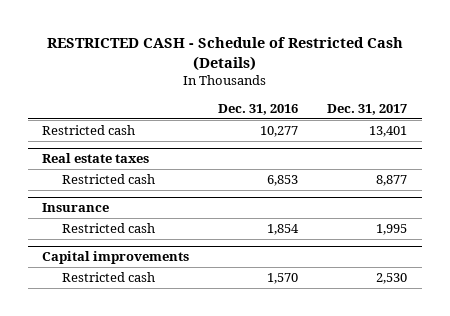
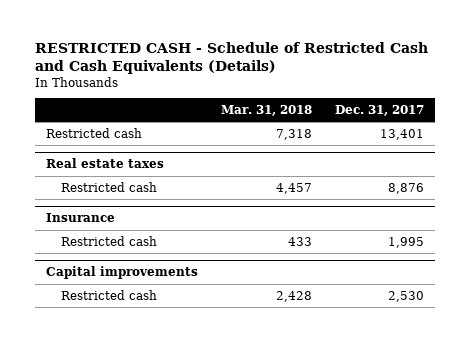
- RESTRICTED CASH - Schedule of Restricted Cash (Details)
+ RESTRICTED CASH - Schedule of Restricted Cash and Cash Equivalents (Details)
- | Dec. 31, 2016 | Dec. 31, 2017
+ | Mar. 31, 2018 | Dec. 31, 2017
@ Real estate taxes
- Restricted cash | 6,853 | 8,877
+ Restricted cash | 4,457 | 8,876

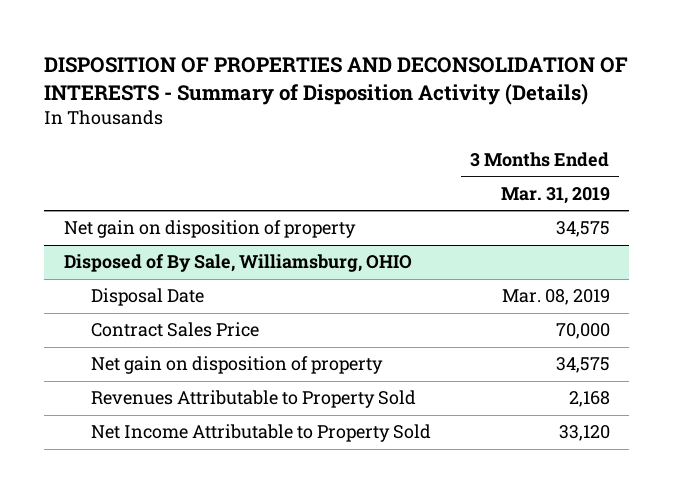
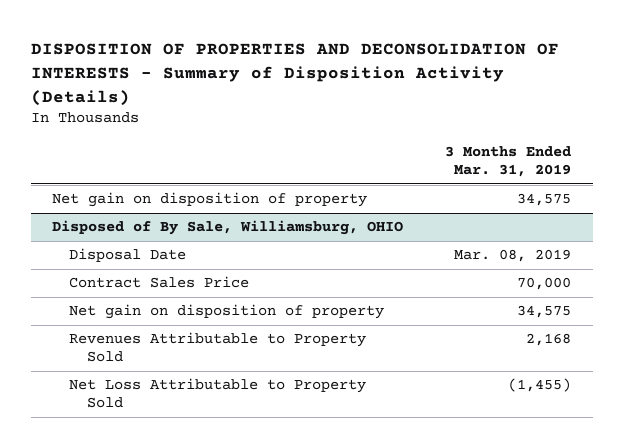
@ Disposed of By Sale, Williamsburg, OHIO
- Net Income Attributable to Property Sold | 33,120
+ Net Loss Attributable to Property Sold | (1,455)

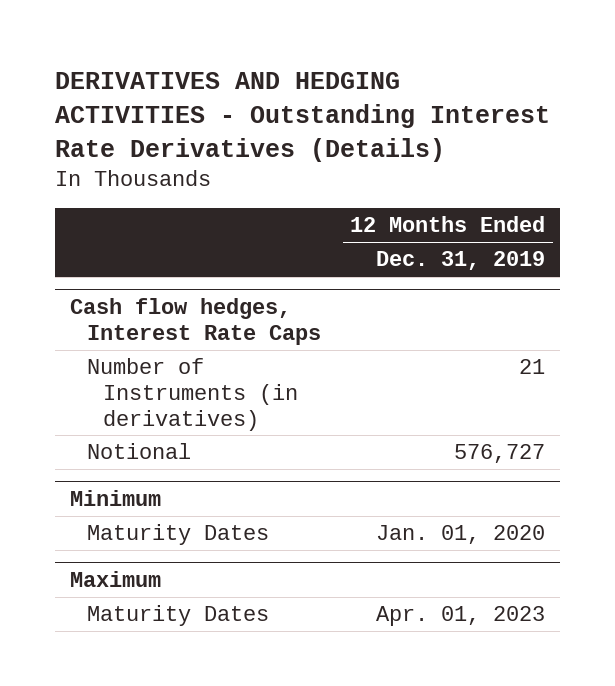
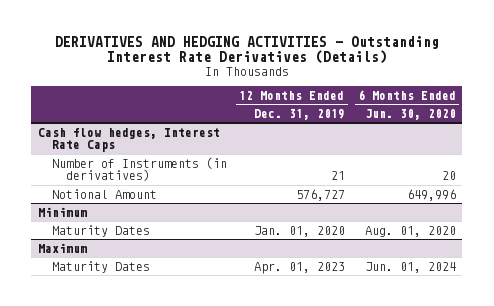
- | 12 Months Ended Dec. 31, 2019
+ | 12 Months Ended Dec. 31, 2019 | 6 Months Ended Jun. 30, 2020
@ Cash flow hedges, Interest Rate Caps
- Notional | 576,727
+ Notional Amount | 576,727 | 649,996

